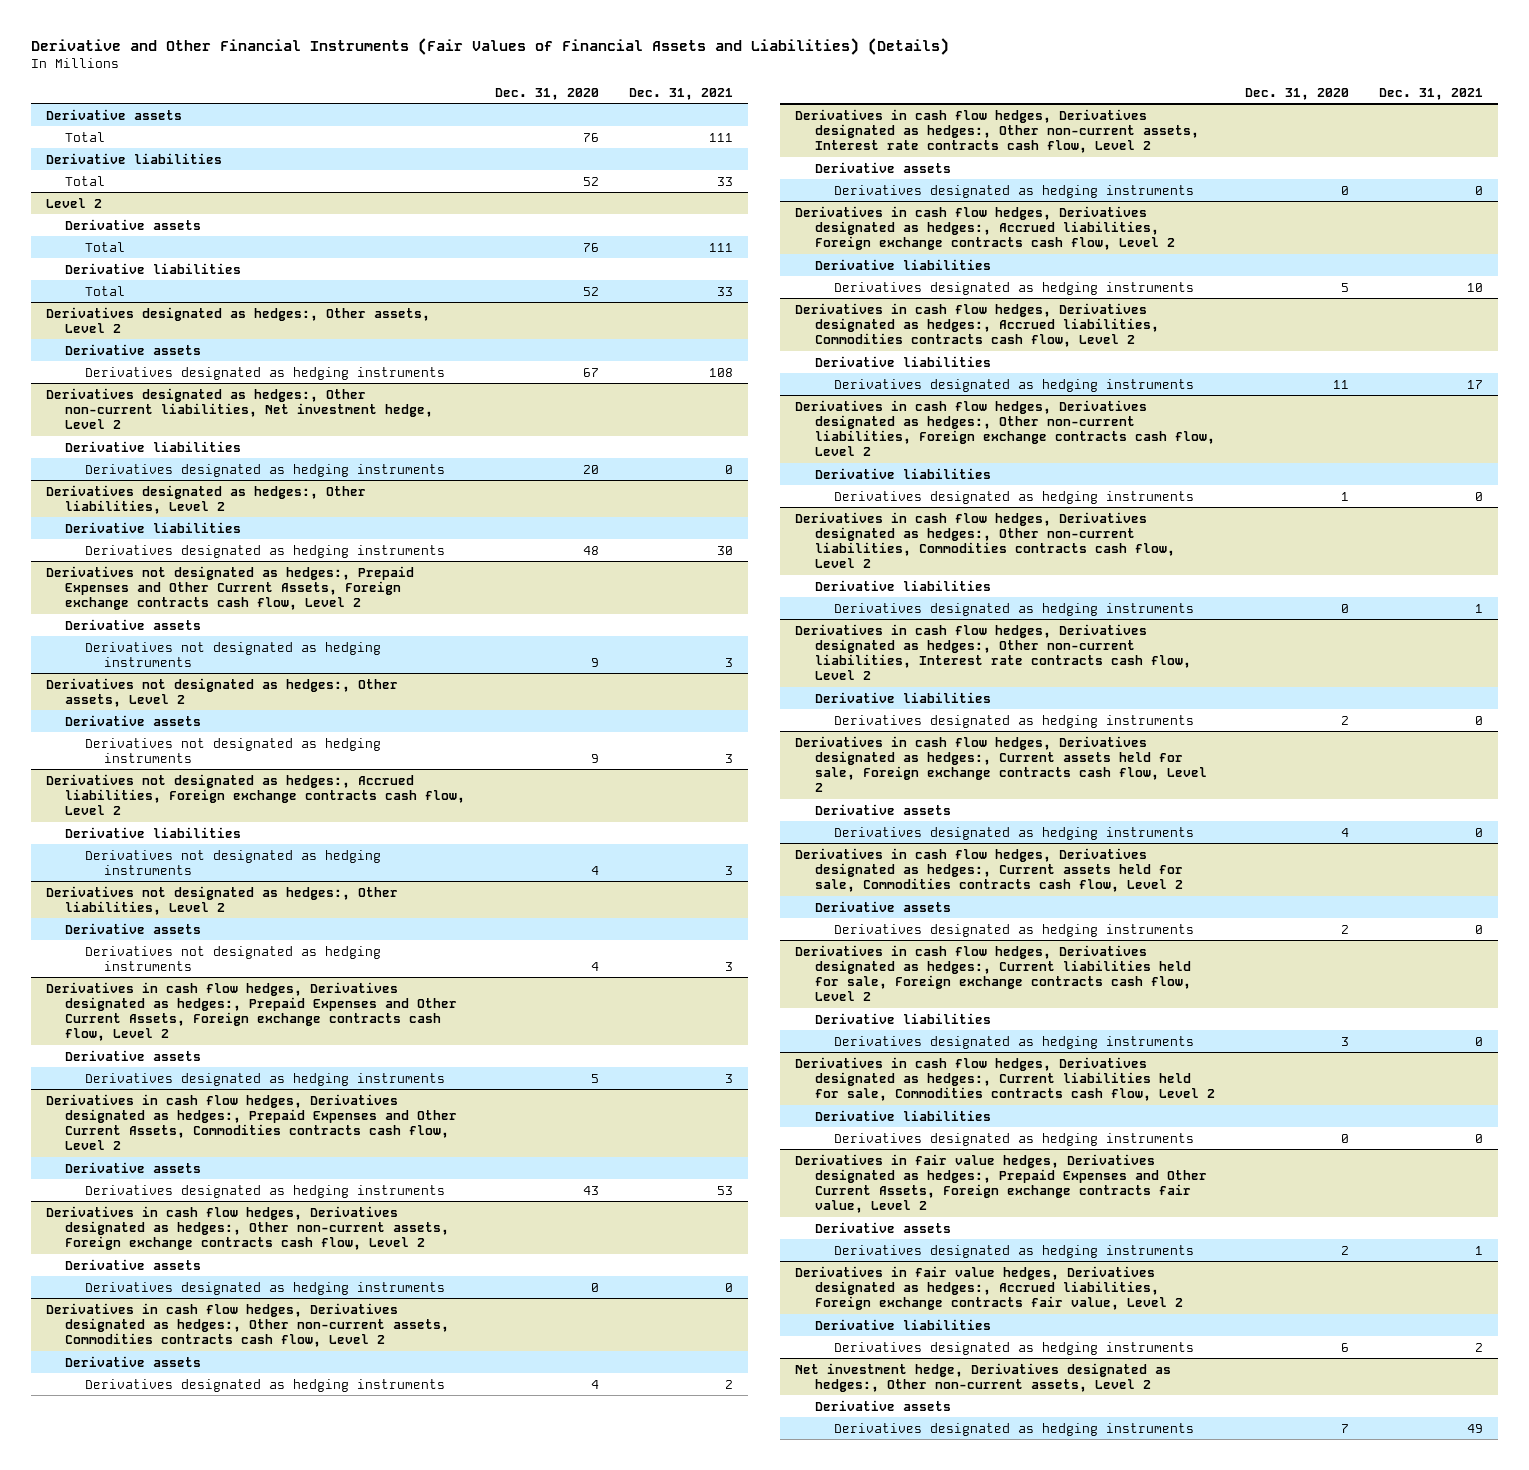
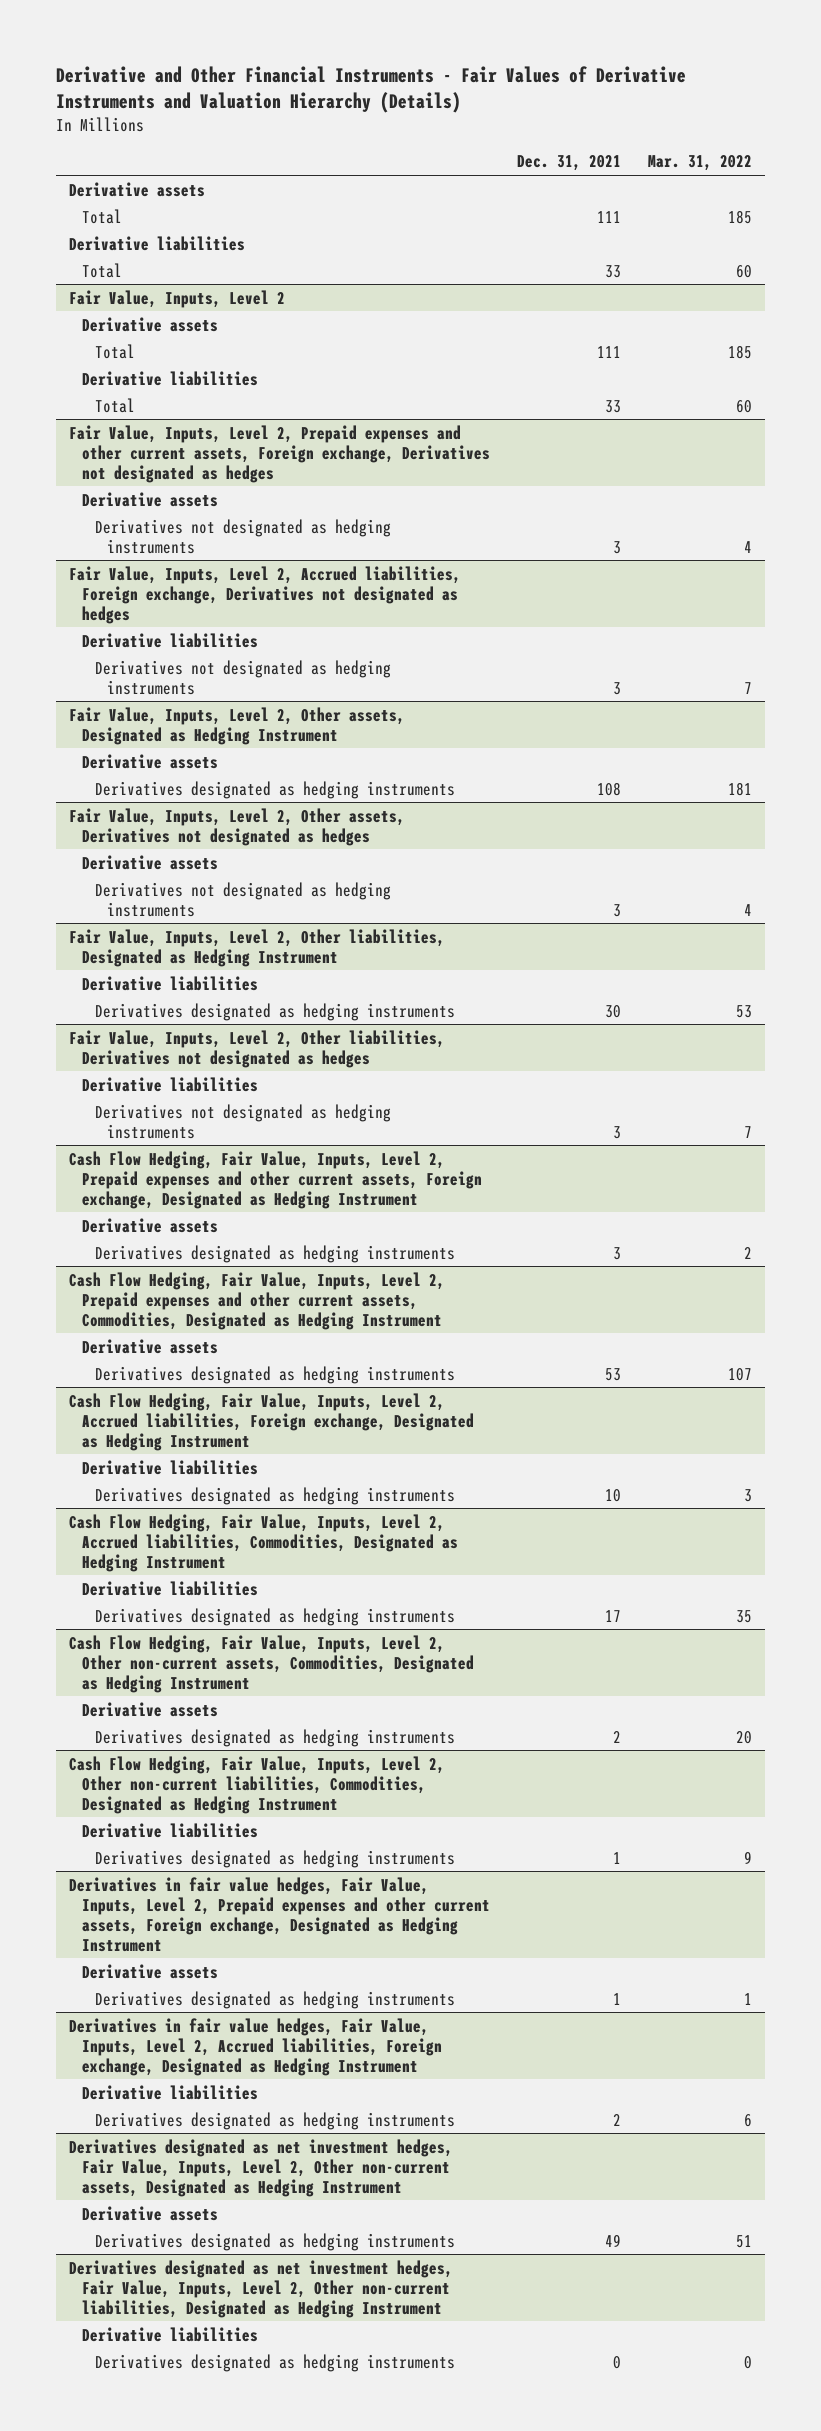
- Derivative and Other Financial Instruments (Fair Values of Financial Assets and Liabilities) (Details)
+ Derivative and Other Financial Instruments - Fair Values of Derivative Instruments and Valuation Hierarchy (Details)
- | Dec. 31, 2020 | Dec. 31, 2021
+ | Dec. 31, 2021 | Mar. 31, 2022
- Level 2
+ Fair Value, Inputs, Level 2
- Derivatives designated as hedges:, Other assets, Level 2
+ Fair Value, Inputs, Level 2, Prepaid expenses and other current assets, Foreign exchange, Derivatives not designated as hedges
- Derivatives designated as hedging instruments | 67 | 108
- Derivatives designated as hedges:, Other non-current liabilities, Net investment hedge, Level 2
- Derivative liabilities
- Derivatives designated as hedging instruments | 20 | 0
- Derivatives designated as hedges:, Other liabilities, Level 2
+ Derivatives not designated as hedging instruments | 3 | 4
+ Fair Value, Inputs, Level 2, Accrued liabilities, Foreign exchange, Derivatives not designated as hedges
- Derivatives designated as hedging instruments | 48 | 30
- Derivatives not designated as hedges:, Prepaid Expenses and Other Current Assets, Foreign exchange contracts cash flow, Level 2
- Derivative assets
- Derivatives not designated as hedges:, Other assets, Level 2
+ Fair Value, Inputs, Level 2, Other assets, Designated as Hedging Instrument
+ Derivatives designated as hedging instruments | 108 | 181
+ Fair Value, Inputs, Level 2, Other assets, Derivatives not designated as hedges
+ Derivative assets
- Derivatives not designated as hedges:, Accrued liabilities, Foreign exchange contracts cash flow, Level 2
+ Fair Value, Inputs, Level 2, Other liabilities, Designated as Hedging Instrument
- Derivatives not designated as hedging instruments | 4 | 3
- Derivatives not designated as hedges:, Other liabilities, Level 2
- Derivative assets
+ Derivatives designated as hedging instruments | 30 | 53
+ Fair Value, Inputs, Level 2, Other liabilities, Derivatives not designated as hedges
+ Derivative liabilities
- Derivatives in cash flow hedges, Derivatives designated as hedges:, Prepaid Expenses and Other Current Assets, Foreign exchange contracts cash flow, Level 2
+ Cash Flow Hedging, Fair Value, Inputs, Level 2, Prepaid expenses and other current assets, Foreign exchange, Designated as Hedging Instrument
- Derivatives in cash flow hedges, Derivatives designated as hedges:, Prepaid Expenses and Other Current Assets, Commodities contracts cash flow, Level 2
+ Cash Flow Hedging, Fair Value, Inputs, Level 2, Prepaid expenses and other current assets, Commodities, Designated as Hedging Instrument
- Derivatives in cash flow hedges, Derivatives designated as hedges:, Other non-current assets, Foreign exchange contracts cash flow, Level 2
- Derivative assets
- Derivatives designated as hedging instruments | 0 | 0
- Derivatives in cash flow hedges, Derivatives designated as hedges:, Other non-current assets, Commodities contracts cash flow, Level 2
- Derivative assets
- Derivatives designated as hedging instruments | 4 | 2
- Derivatives in cash flow hedges, Derivatives designated as hedges:, Other non-current assets, Interest rate contracts cash flow, Level 2
- Derivative assets
- Derivatives designated as hedging instruments | 0 | 0
- Derivatives in cash flow hedges, Derivatives designated as hedges:, Accrued liabilities, Foreign exchange contracts cash flow, Level 2
+ Cash Flow Hedging, Fair Value, Inputs, Level 2, Accrued liabilities, Foreign exchange, Designated as Hedging Instrument
- Derivatives in cash flow hedges, Derivatives designated as hedges:, Accrued liabilities, Commodities contracts cash flow, Level 2
+ Cash Flow Hedging, Fair Value, Inputs, Level 2, Accrued liabilities, Commodities, Designated as Hedging Instrument
- Derivatives in cash flow hedges, Derivatives designated as hedges:, Other non-current liabilities, Foreign exchange contracts cash flow, Level 2
- Derivative liabilities
- Derivatives designated as hedging instruments | 1 | 0
- Derivatives in cash flow hedges, Derivatives designated as hedges:, Other non-current liabilities, Commodities contracts cash flow, Level 2
- Derivative liabilities
- Derivatives designated as hedging instruments | 0 | 1
- Derivatives in cash flow hedges, Derivatives designated as hedges:, Other non-current liabilities, Interest rate contracts cash flow, Level 2
- Derivative liabilities
- Derivatives designated as hedging instruments | 2 | 0
- Derivatives in cash flow hedges, Derivatives designated as hedges:, Current assets held for sale, Foreign exchange contracts cash flow, Level 2
- Derivative assets
- Derivatives designated as hedging instruments | 4 | 0
- Derivatives in cash flow hedges, Derivatives designated as hedges:, Current assets held for sale, Commodities contracts cash flow, Level 2
+ Cash Flow Hedging, Fair Value, Inputs, Level 2, Other non-current assets, Commodities, Designated as Hedging Instrument
- Derivatives designated as hedging instruments | 2 | 0
- Derivatives in cash flow hedges, Derivatives designated as hedges:, Current liabilities held for sale, Foreign exchange contracts cash flow, Level 2
- Derivative liabilities
- Derivatives designated as hedging instruments | 3 | 0
- Derivatives in cash flow hedges, Derivatives designated as hedges:, Current liabilities held for sale, Commodities contracts cash flow, Level 2
+ Derivatives designated as hedging instruments | 2 | 20
+ Cash Flow Hedging, Fair Value, Inputs, Level 2, Other non-current liabilities, Commodities, Designated as Hedging Instrument
- Derivatives designated as hedging instruments | 0 | 0
- Derivatives in fair value hedges, Derivatives designated as hedges:, Prepaid Expenses and Other Current Assets, Foreign exchange contracts fair value, Level 2
+ Derivatives designated as hedging instruments | 1 | 9
+ Derivatives in fair value hedges, Fair Value, Inputs, Level 2, Prepaid expenses and other current assets, Foreign exchange, Designated as Hedging Instrument
- Derivatives in fair value hedges, Derivatives designated as hedges:, Accrued liabilities, Foreign exchange contracts fair value, Level 2
+ Derivatives in fair value hedges, Fair Value, Inputs, Level 2, Accrued liabilities, Foreign exchange, Designated as Hedging Instrument
- Net investment hedge, Derivatives designated as hedges:, Other non-current assets, Level 2
+ Derivatives designated as net investment hedges, Fair Value, Inputs, Level 2, Other non-current assets, Designated as Hedging Instrument
+ Derivatives designated as net investment hedges, Fair Value, Inputs, Level 2, Other non-current liabilities, Designated as Hedging Instrument
+ Derivative liabilities
+ Derivatives designated as hedging instruments | 0 | 0

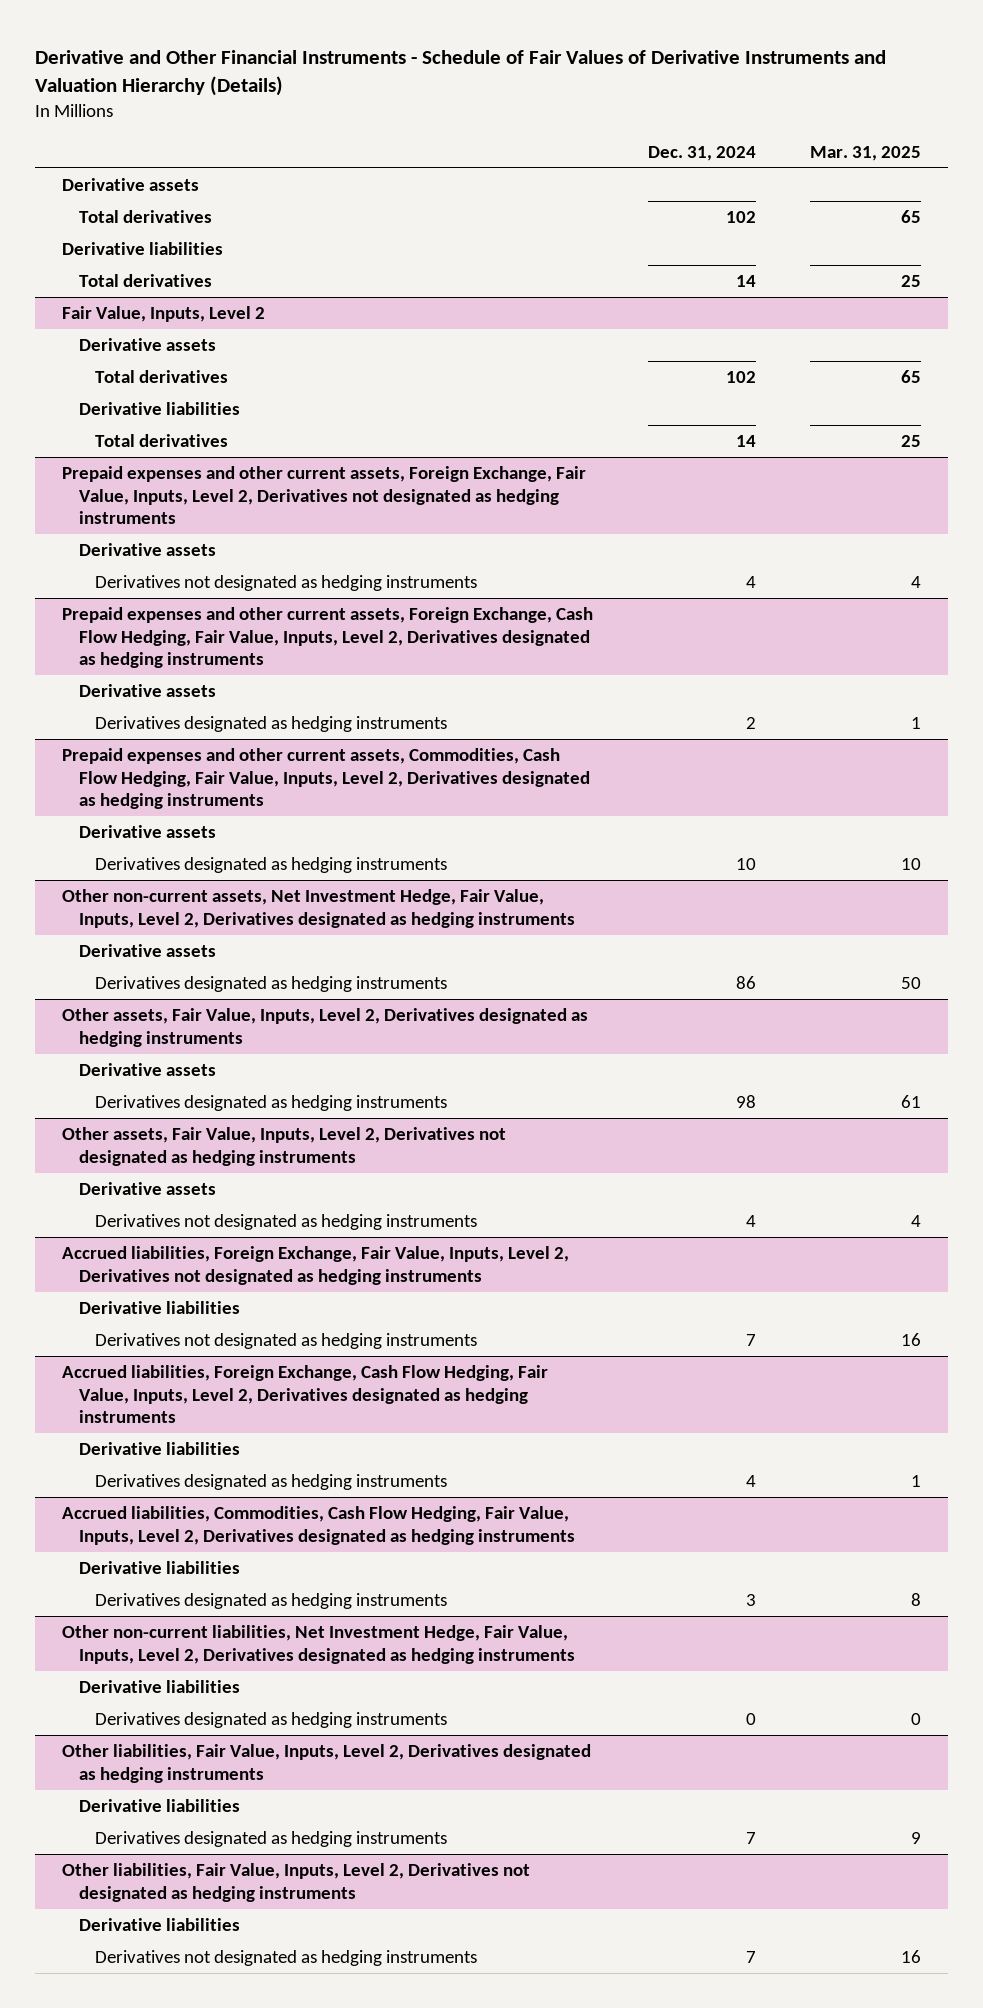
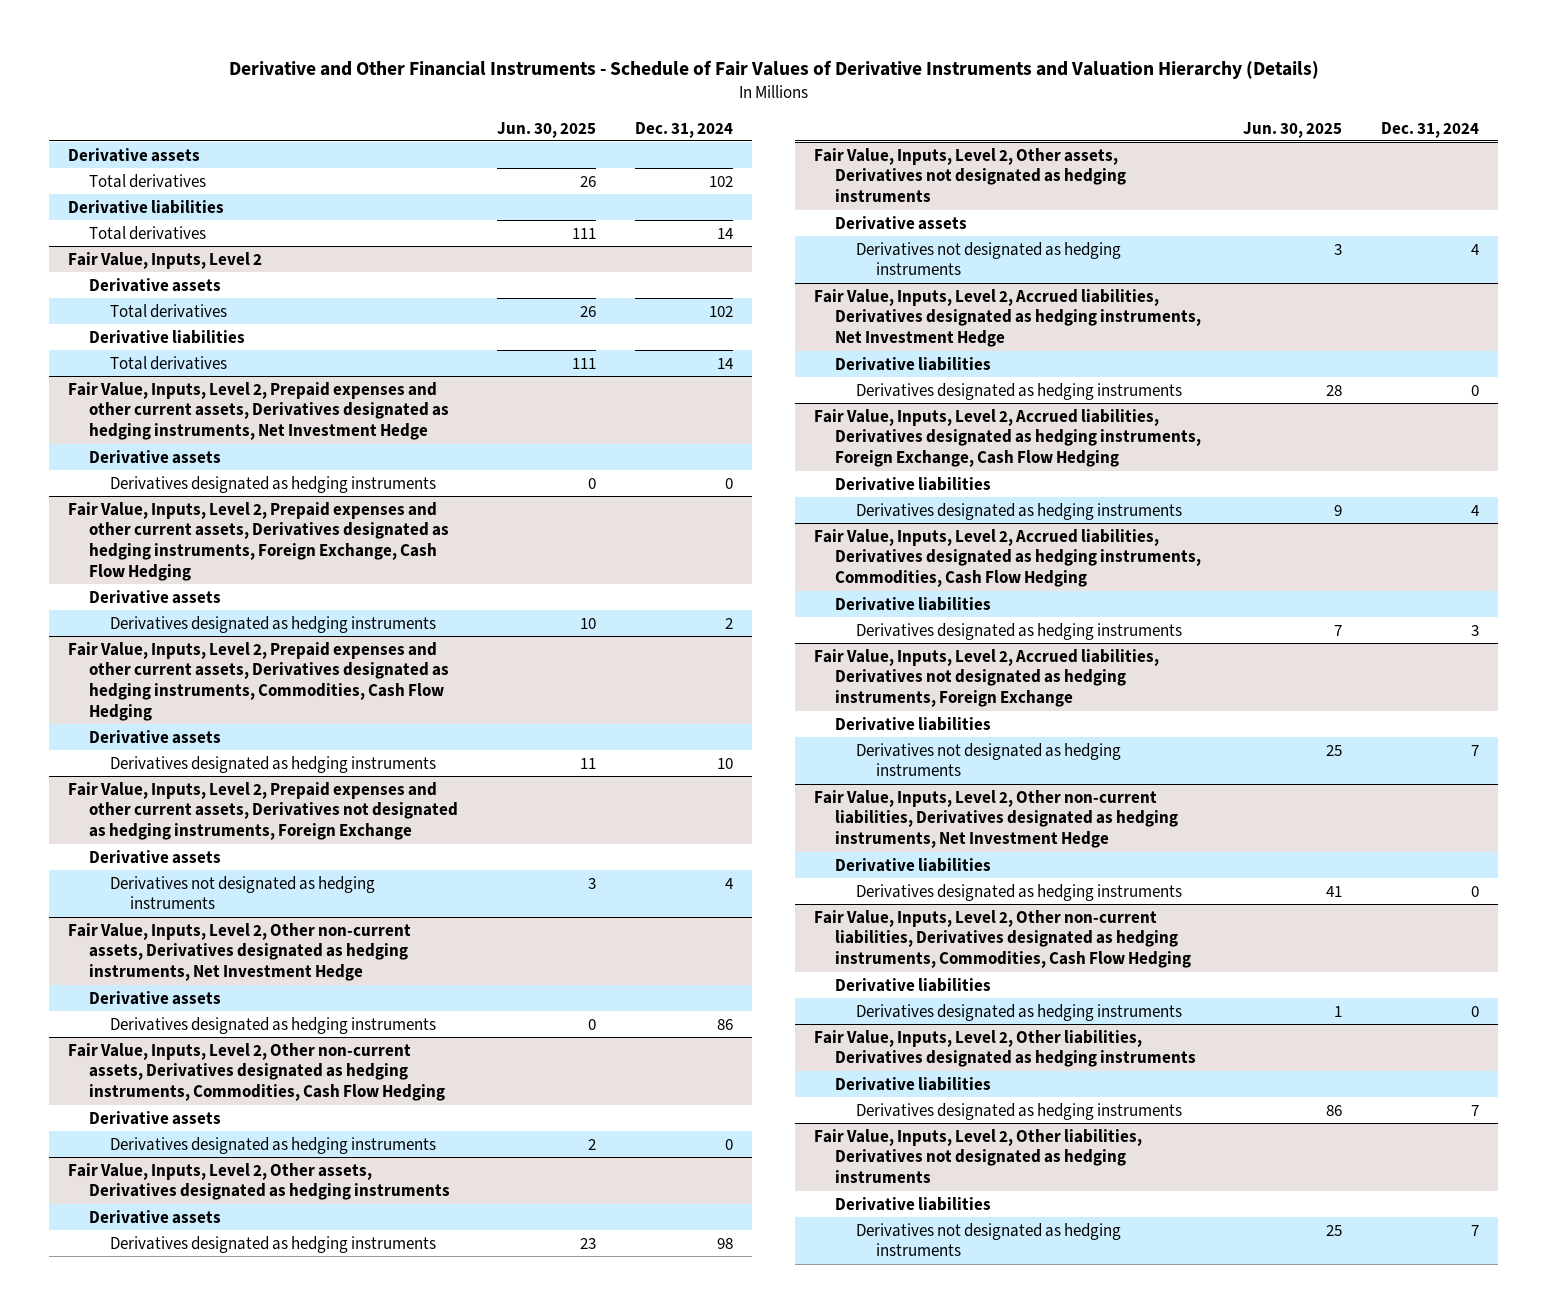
- | Dec. 31, 2024 | Mar. 31, 2025
+ | Jun. 30, 2025 | Dec. 31, 2024
- Prepaid expenses and other current assets, Foreign Exchange, Fair Value, Inputs, Level 2, Derivatives not designated as hedging instruments
+ Fair Value, Inputs, Level 2, Prepaid expenses and other current assets, Derivatives designated as hedging instruments, Net Investment Hedge
- Derivatives not designated as hedging instruments | 4 | 4
- Prepaid expenses and other current assets, Foreign Exchange, Cash Flow Hedging, Fair Value, Inputs, Level 2, Derivatives designated as hedging instruments
+ Derivatives designated as hedging instruments | 0 | 0
+ Fair Value, Inputs, Level 2, Prepaid expenses and other current assets, Derivatives designated as hedging instruments, Foreign Exchange, Cash Flow Hedging
- Prepaid expenses and other current assets, Commodities, Cash Flow Hedging, Fair Value, Inputs, Level 2, Derivatives designated as hedging instruments
+ Fair Value, Inputs, Level 2, Prepaid expenses and other current assets, Derivatives designated as hedging instruments, Commodities, Cash Flow Hedging
- Other non-current assets, Net Investment Hedge, Fair Value, Inputs, Level 2, Derivatives designated as hedging instruments
+ Fair Value, Inputs, Level 2, Prepaid expenses and other current assets, Derivatives not designated as hedging instruments, Foreign Exchange
+ Derivatives not designated as hedging instruments | 3 | 4
+ Fair Value, Inputs, Level 2, Other non-current assets, Derivatives designated as hedging instruments, Net Investment Hedge
+ Derivative assets
- Other assets, Fair Value, Inputs, Level 2, Derivatives designated as hedging instruments
+ Fair Value, Inputs, Level 2, Other non-current assets, Derivatives designated as hedging instruments, Commodities, Cash Flow Hedging
+ Derivatives designated as hedging instruments | 2 | 0
+ Fair Value, Inputs, Level 2, Other assets, Derivatives designated as hedging instruments
+ Derivative assets
- Other assets, Fair Value, Inputs, Level 2, Derivatives not designated as hedging instruments
+ Fair Value, Inputs, Level 2, Other assets, Derivatives not designated as hedging instruments
- Accrued liabilities, Foreign Exchange, Fair Value, Inputs, Level 2, Derivatives not designated as hedging instruments
+ Fair Value, Inputs, Level 2, Accrued liabilities, Derivatives designated as hedging instruments, Net Investment Hedge
- Derivatives not designated as hedging instruments | 7 | 16
- Accrued liabilities, Foreign Exchange, Cash Flow Hedging, Fair Value, Inputs, Level 2, Derivatives designated as hedging instruments
+ Derivatives designated as hedging instruments | 28 | 0
+ Fair Value, Inputs, Level 2, Accrued liabilities, Derivatives designated as hedging instruments, Foreign Exchange, Cash Flow Hedging
- Accrued liabilities, Commodities, Cash Flow Hedging, Fair Value, Inputs, Level 2, Derivatives designated as hedging instruments
+ Fair Value, Inputs, Level 2, Accrued liabilities, Derivatives designated as hedging instruments, Commodities, Cash Flow Hedging
- Other non-current liabilities, Net Investment Hedge, Fair Value, Inputs, Level 2, Derivatives designated as hedging instruments
+ Fair Value, Inputs, Level 2, Accrued liabilities, Derivatives not designated as hedging instruments, Foreign Exchange
+ Derivatives not designated as hedging instruments | 25 | 7
+ Fair Value, Inputs, Level 2, Other non-current liabilities, Derivatives designated as hedging instruments, Net Investment Hedge
+ Derivative liabilities
- Other liabilities, Fair Value, Inputs, Level 2, Derivatives designated as hedging instruments
+ Fair Value, Inputs, Level 2, Other non-current liabilities, Derivatives designated as hedging instruments, Commodities, Cash Flow Hedging
+ Derivatives designated as hedging instruments | 1 | 0
+ Fair Value, Inputs, Level 2, Other liabilities, Derivatives designated as hedging instruments
+ Derivative liabilities
- Other liabilities, Fair Value, Inputs, Level 2, Derivatives not designated as hedging instruments
+ Fair Value, Inputs, Level 2, Other liabilities, Derivatives not designated as hedging instruments

